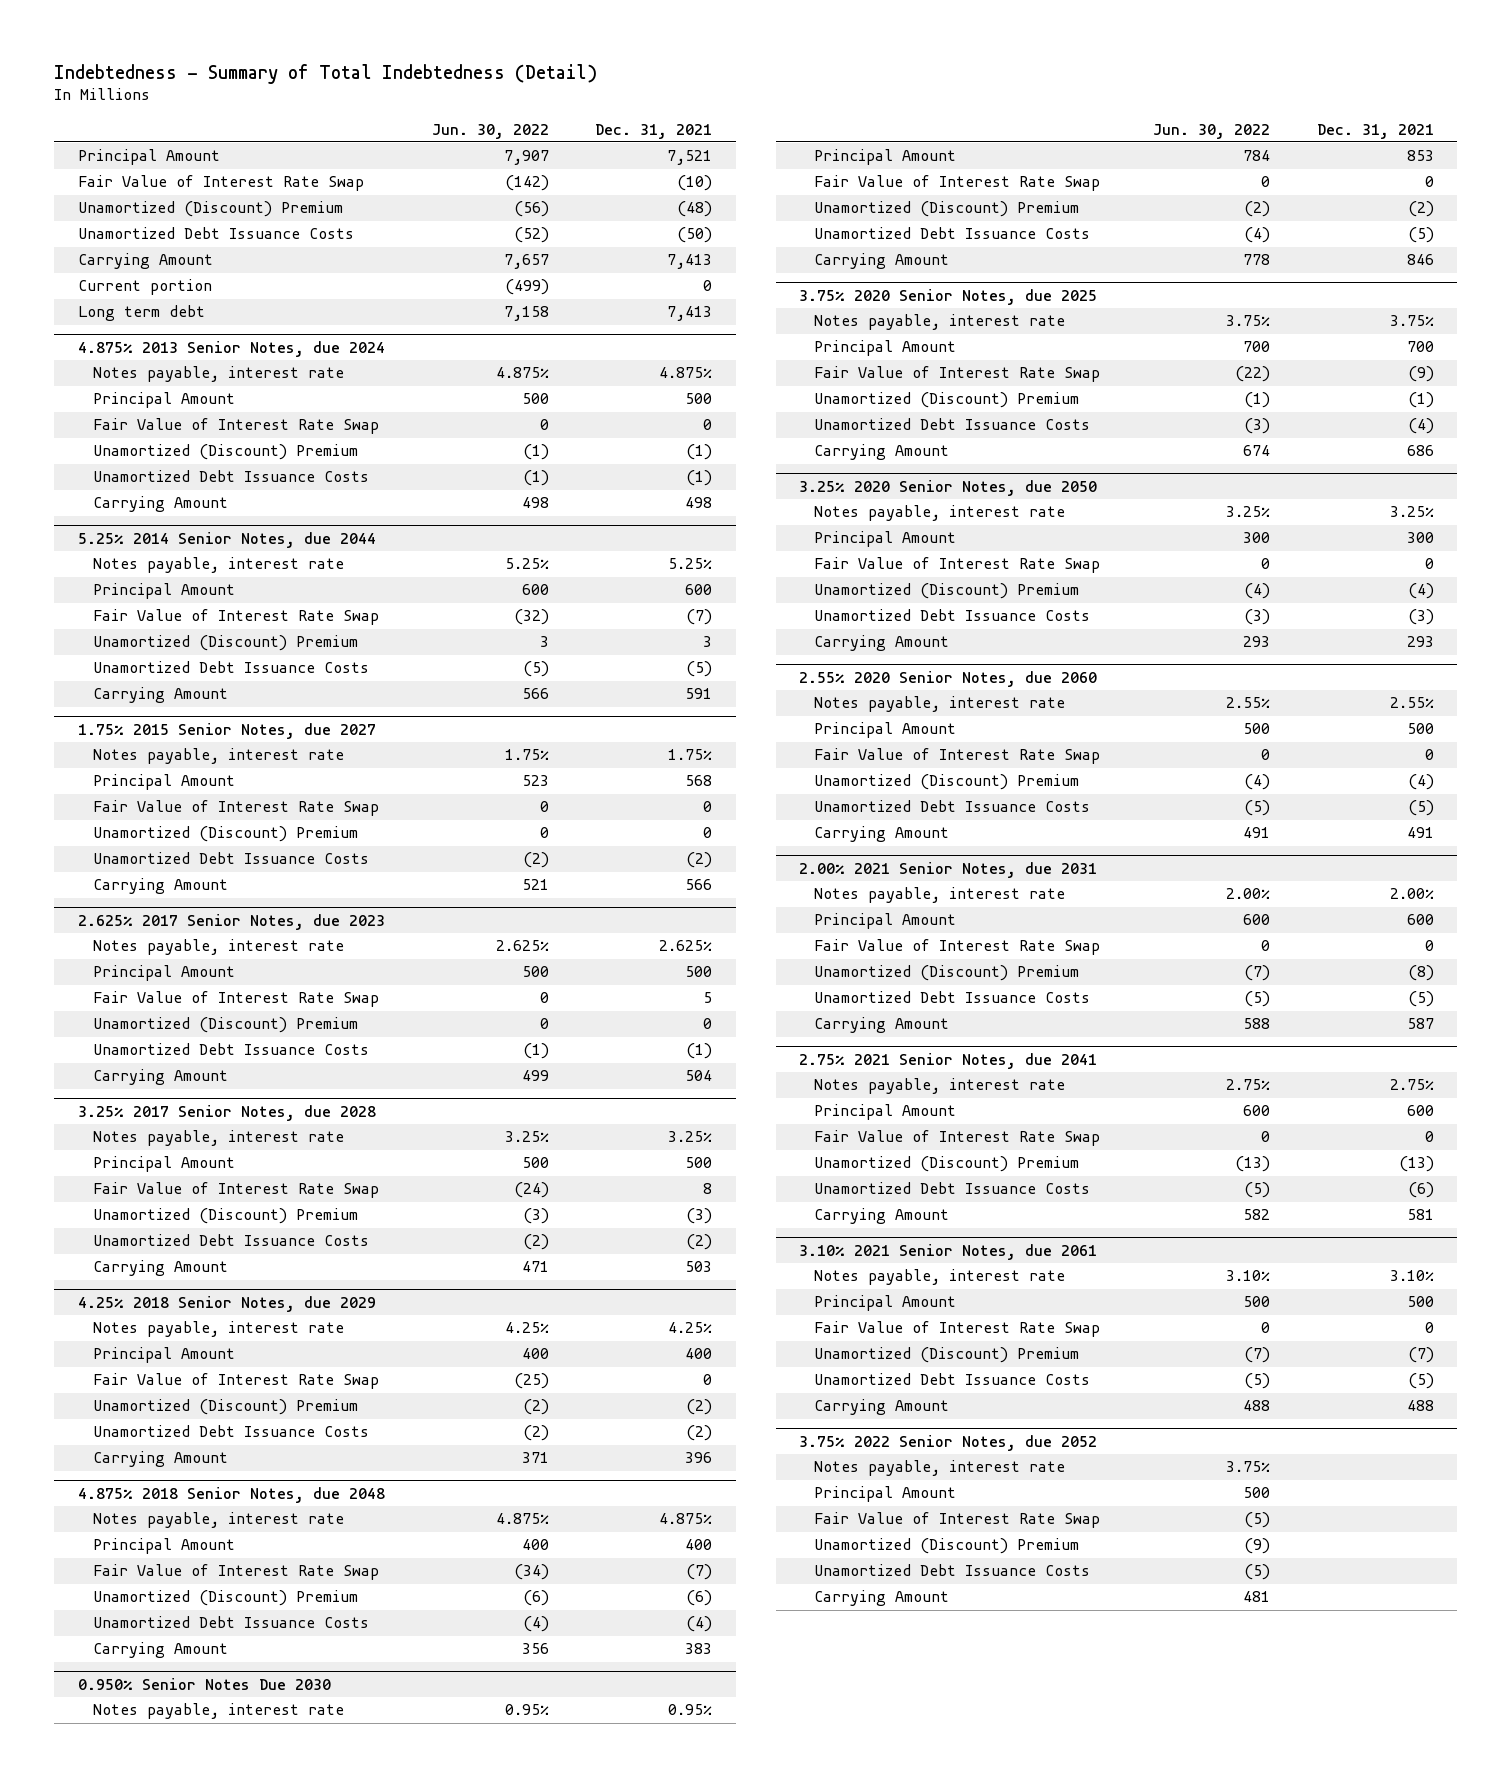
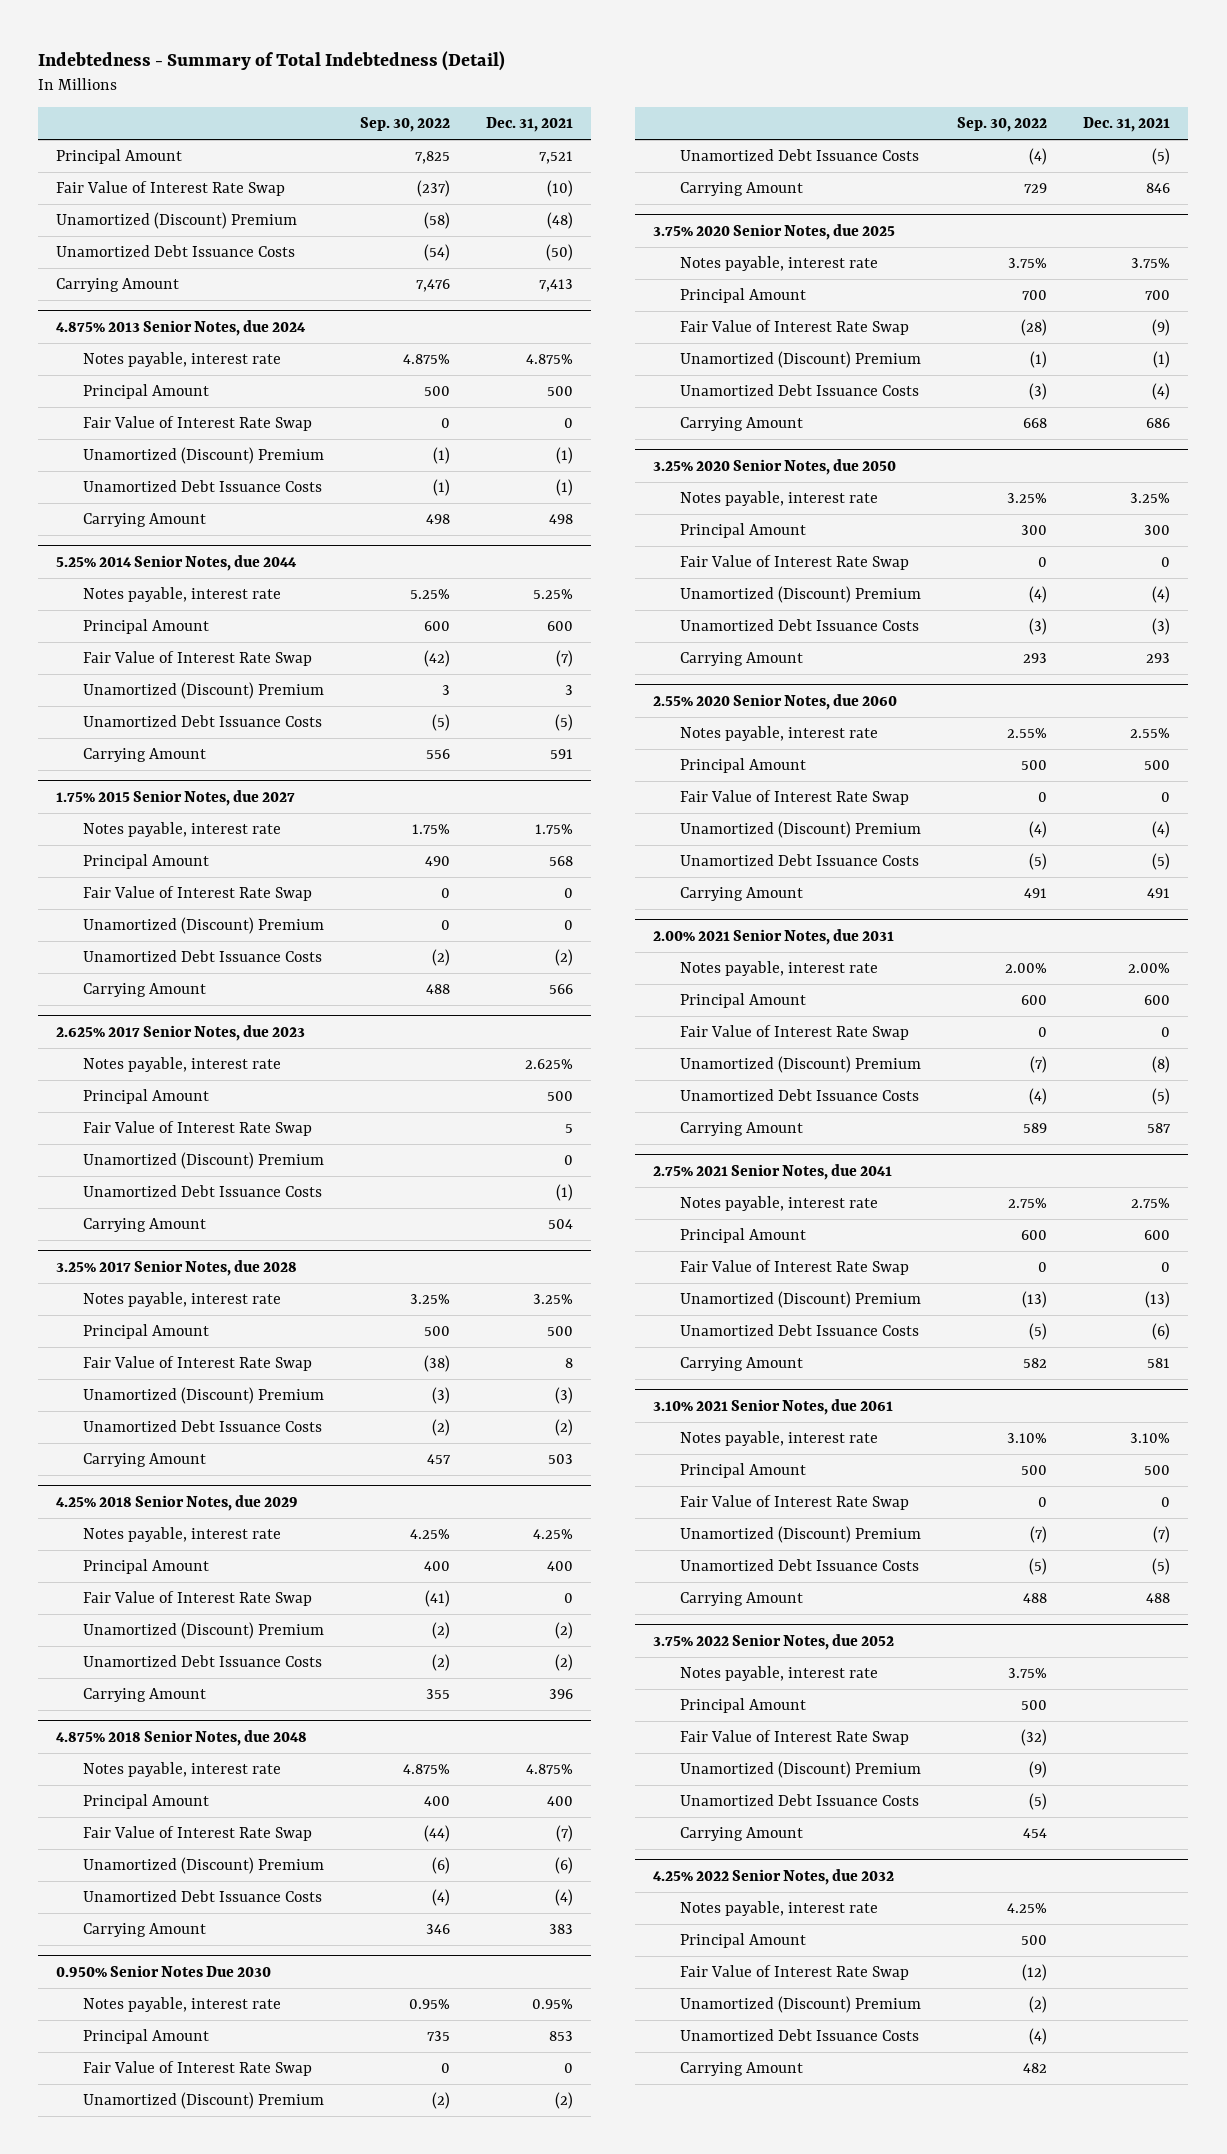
- | Jun. 30, 2022 | Dec. 31, 2021
+ | Sep. 30, 2022 | Dec. 31, 2021
- Current portion | (499) | 0
- Long term debt | 7,158 | 7,413
+ 4.25% 2022 Senior Notes, due 2032
+ Notes payable, interest rate | 4.25% |
+ Principal Amount | 500 |
+ Fair Value of Interest Rate Swap | (12) |
+ Unamortized (Discount) Premium | (2) |
+ Unamortized Debt Issuance Costs | (4) |
+ Carrying Amount | 482 |

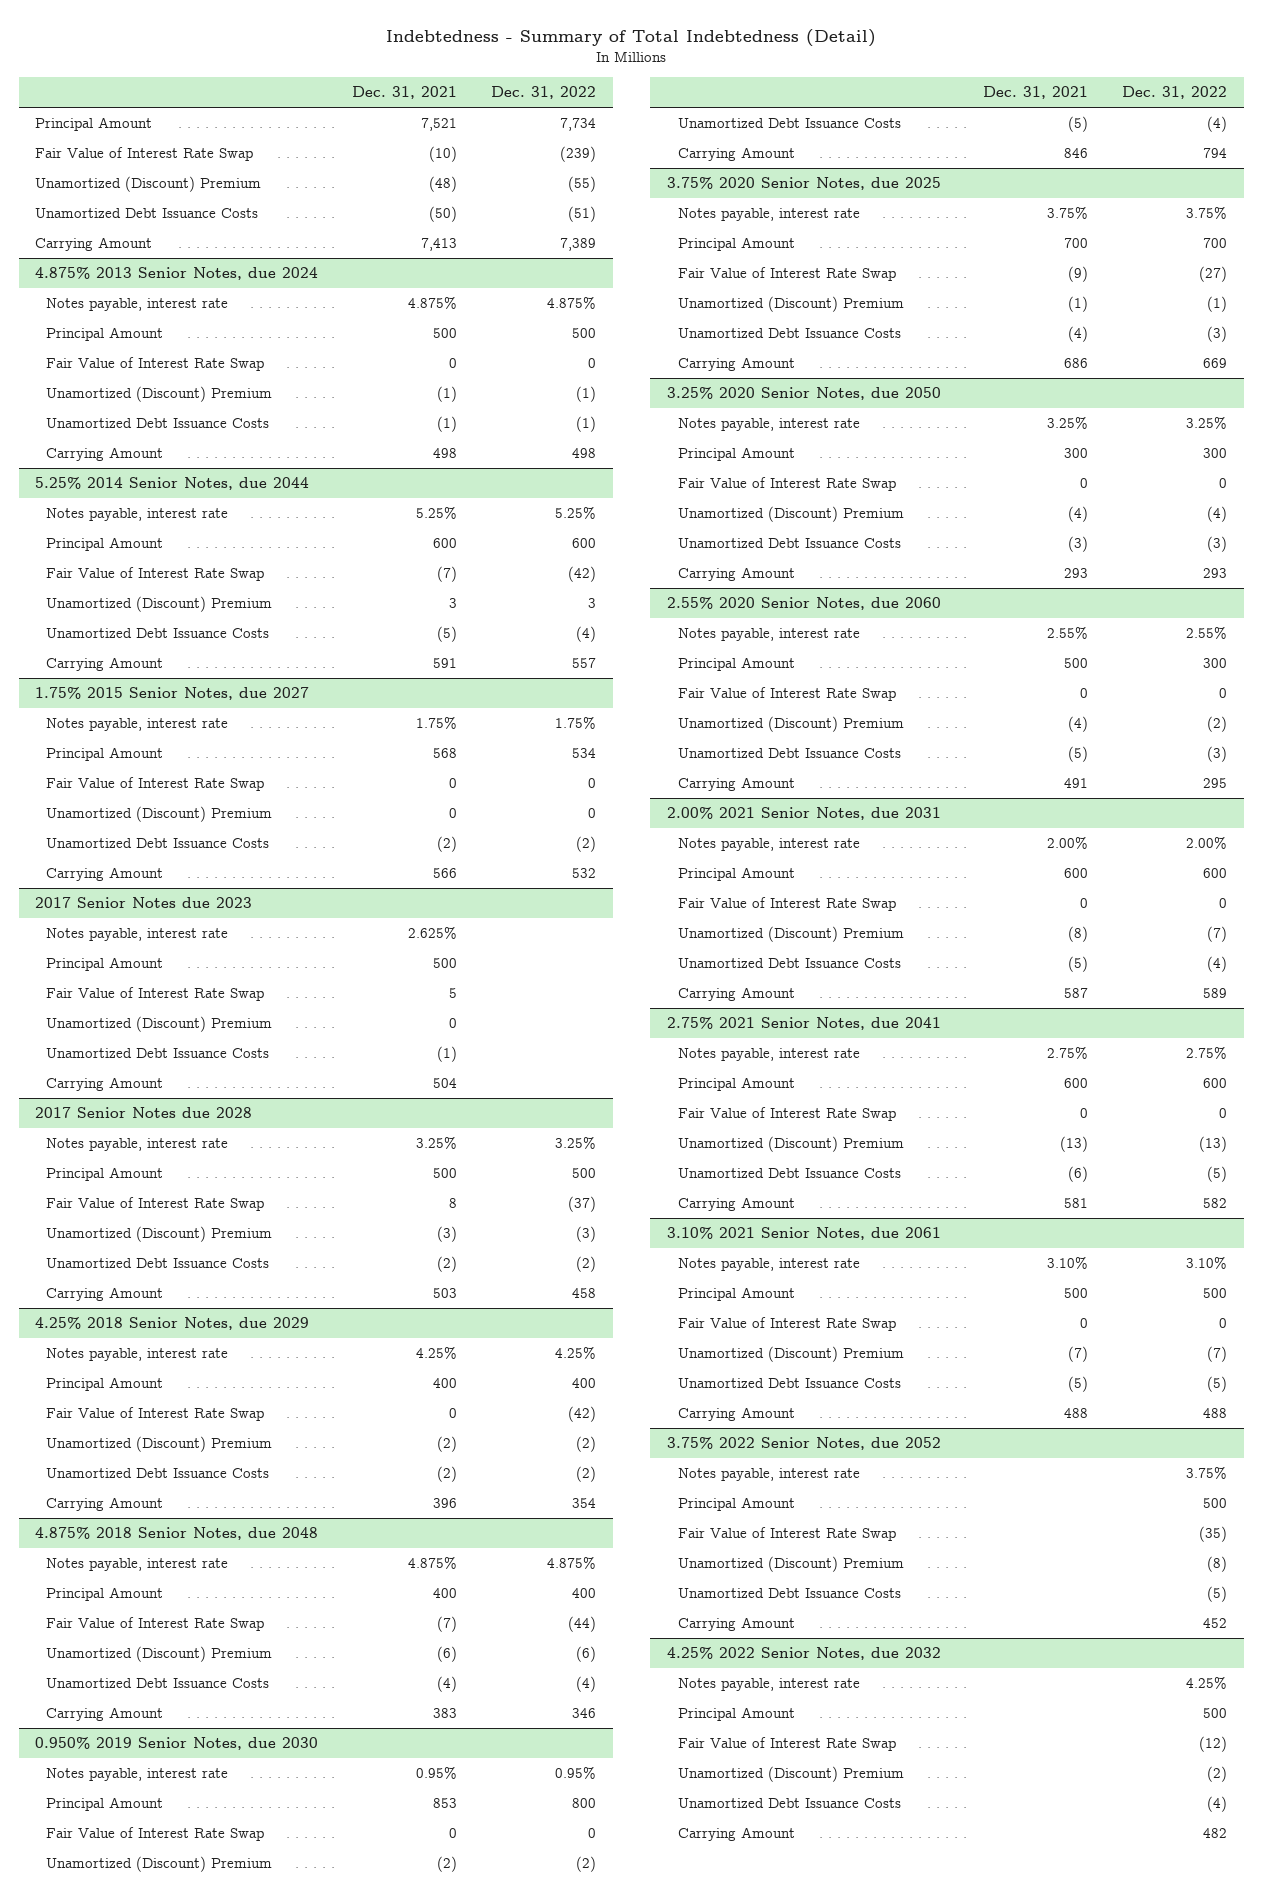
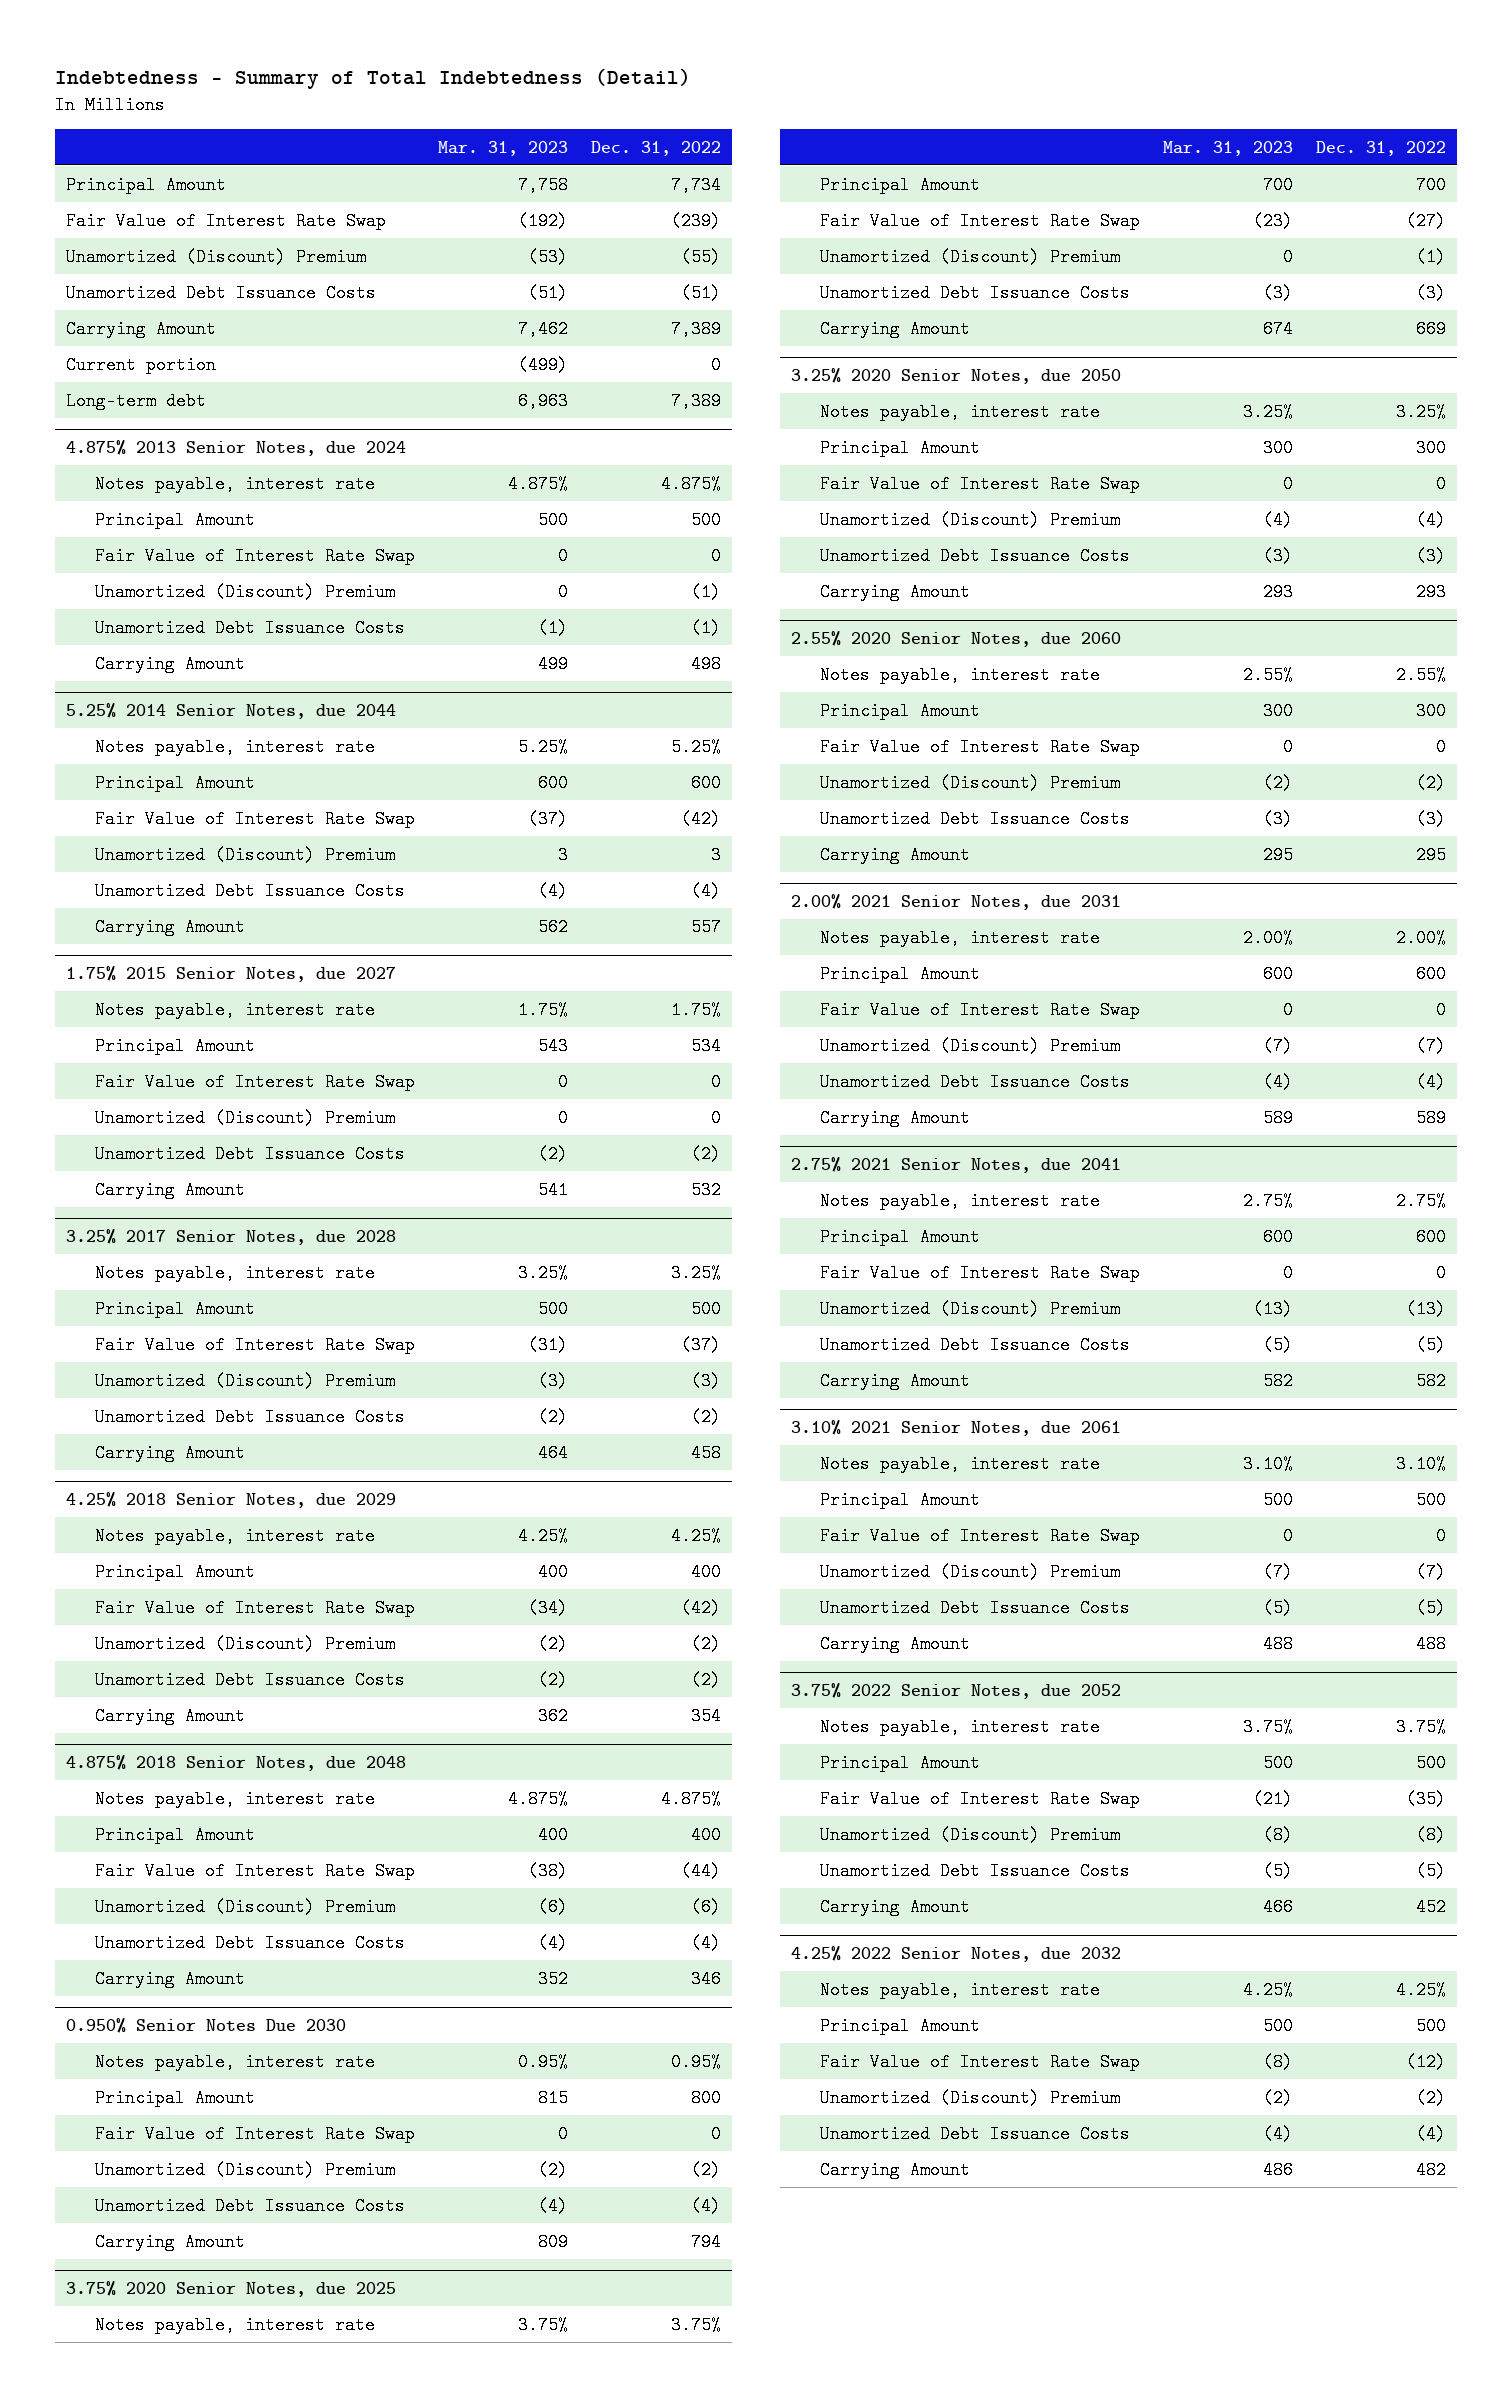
- | Dec. 31, 2021 | Dec. 31, 2022
+ | Mar. 31, 2023 | Dec. 31, 2022
+ Current portion | (499) | 0
+ Long-term debt | 6,963 | 7,389
- 2017 Senior Notes due 2023
- Notes payable, interest rate | 2.625% |
- Principal Amount | 500 |
- Fair Value of Interest Rate Swap | 5 |
- Unamortized (Discount) Premium | 0 |
- Unamortized Debt Issuance Costs | (1) |
- Carrying Amount | 504 |
- 2017 Senior Notes due 2028
+ 3.25% 2017 Senior Notes, due 2028
- 0.950% 2019 Senior Notes, due 2030
+ 0.950% Senior Notes Due 2030

